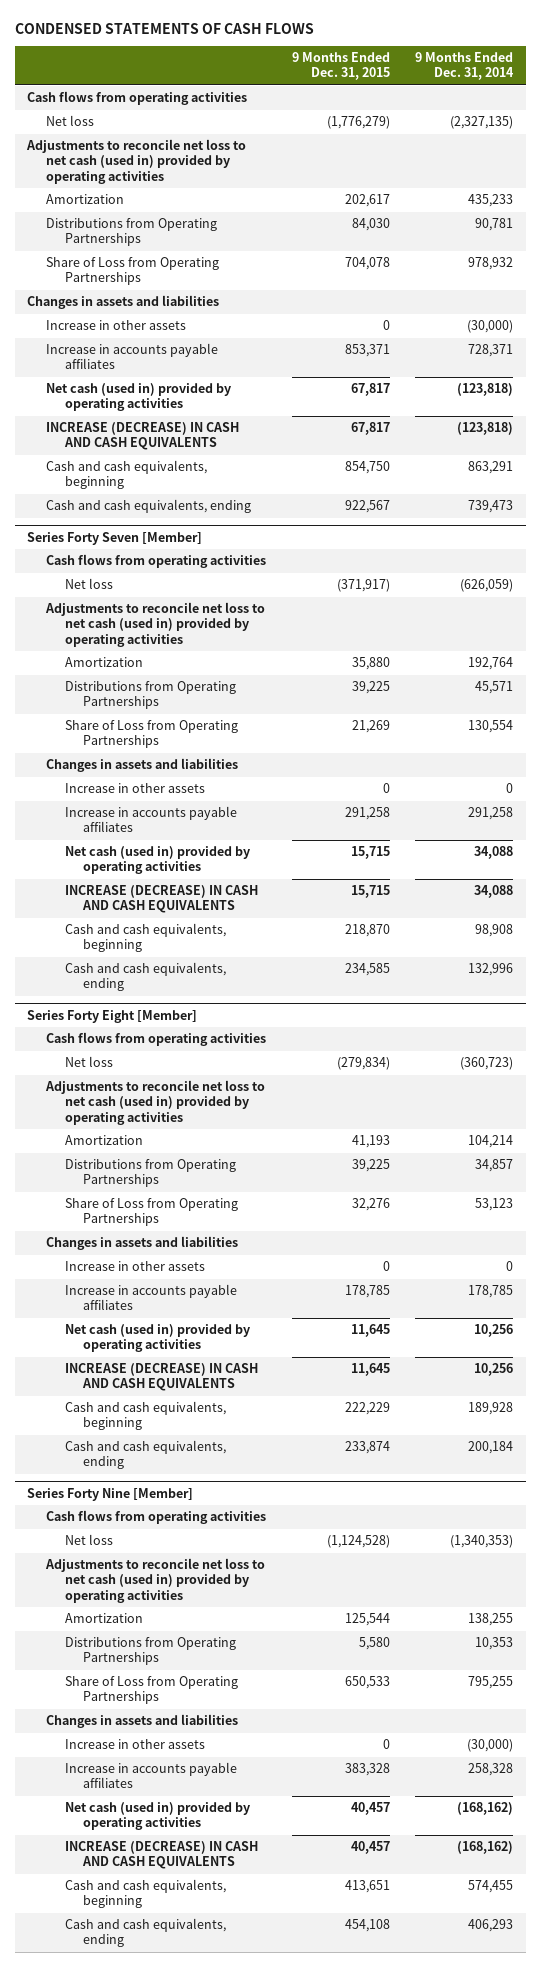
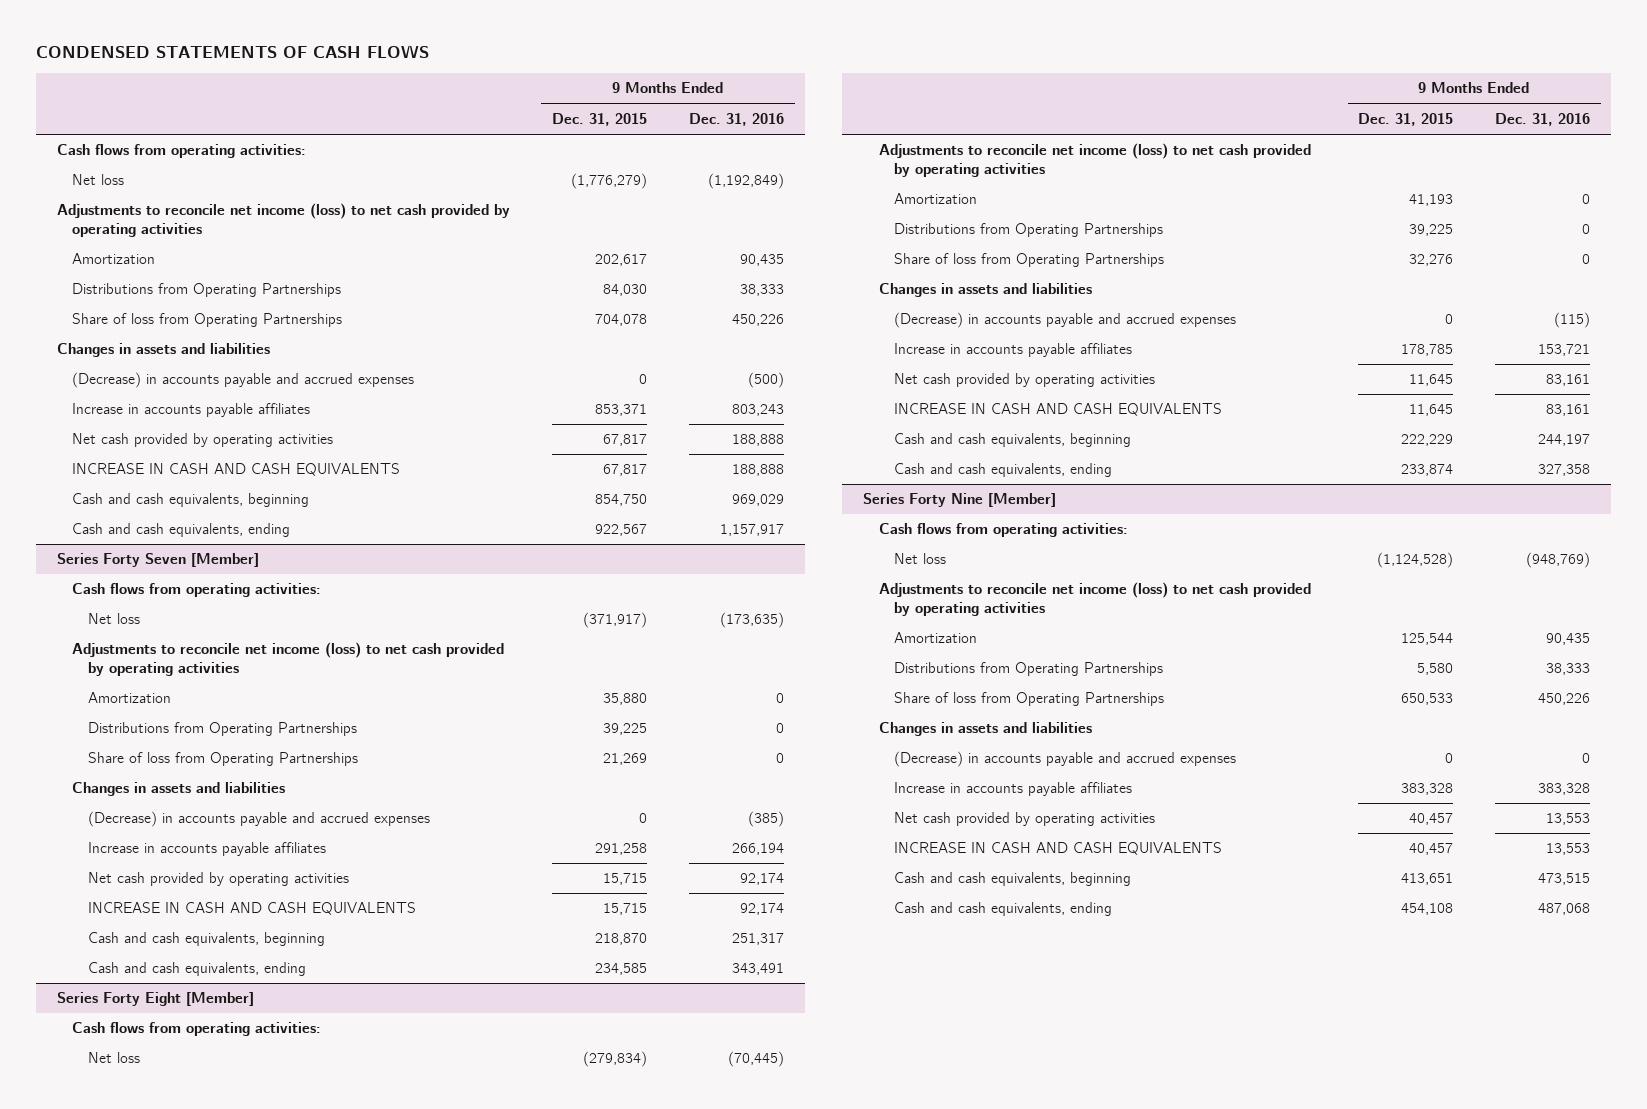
- | 9 Months Ended Dec. 31, 2015 | 9 Months Ended Dec. 31, 2014
+ | 9 Months Ended Dec. 31, 2015 | 9 Months Ended Dec. 31, 2016
- Cash flows from operating activities
+ Cash flows from operating activities:
- Adjustments to reconcile net loss to net cash (used in) provided by operating activities
+ Adjustments to reconcile net income (loss) to net cash provided by operating activities
- Share of Loss from Operating Partnerships | 704,078 | 978,932
+ Share of loss from Operating Partnerships | 704,078 | 450,226
- Increase in other assets | 0 | (30,000)
+ (Decrease) in accounts payable and accrued expenses | 0 | (500)
- Net cash (used in) provided by operating activities | 67,817 | (123,818)
- INCREASE (DECREASE) IN CASH AND CASH EQUIVALENTS | 67,817 | (123,818)
+ Net cash provided by operating activities | 67,817 | 188,888
+ INCREASE IN CASH AND CASH EQUIVALENTS | 67,817 | 188,888
@ Series Forty Seven [Member]
- Cash flows from operating activities
+ Cash flows from operating activities:
- Adjustments to reconcile net loss to net cash (used in) provided by operating activities
+ Adjustments to reconcile net income (loss) to net cash provided by operating activities
- Share of Loss from Operating Partnerships | 21,269 | 130,554
+ Share of loss from Operating Partnerships | 21,269 | 0
- Increase in other assets | 0 | 0
+ (Decrease) in accounts payable and accrued expenses | 0 | (385)
- Net cash (used in) provided by operating activities | 15,715 | 34,088
- INCREASE (DECREASE) IN CASH AND CASH EQUIVALENTS | 15,715 | 34,088
+ Net cash provided by operating activities | 15,715 | 92,174
+ INCREASE IN CASH AND CASH EQUIVALENTS | 15,715 | 92,174
@ Series Forty Eight [Member]
- Cash flows from operating activities
+ Cash flows from operating activities:
- Adjustments to reconcile net loss to net cash (used in) provided by operating activities
+ Adjustments to reconcile net income (loss) to net cash provided by operating activities
- Share of Loss from Operating Partnerships | 32,276 | 53,123
+ Share of loss from Operating Partnerships | 32,276 | 0
- Increase in other assets | 0 | 0
+ (Decrease) in accounts payable and accrued expenses | 0 | (115)
- Net cash (used in) provided by operating activities | 11,645 | 10,256
- INCREASE (DECREASE) IN CASH AND CASH EQUIVALENTS | 11,645 | 10,256
+ Net cash provided by operating activities | 11,645 | 83,161
+ INCREASE IN CASH AND CASH EQUIVALENTS | 11,645 | 83,161
@ Series Forty Nine [Member]
- Cash flows from operating activities
+ Cash flows from operating activities:
- Adjustments to reconcile net loss to net cash (used in) provided by operating activities
+ Adjustments to reconcile net income (loss) to net cash provided by operating activities
- Share of Loss from Operating Partnerships | 650,533 | 795,255
+ Share of loss from Operating Partnerships | 650,533 | 450,226
- Increase in other assets | 0 | (30,000)
+ (Decrease) in accounts payable and accrued expenses | 0 | 0
- Net cash (used in) provided by operating activities | 40,457 | (168,162)
- INCREASE (DECREASE) IN CASH AND CASH EQUIVALENTS | 40,457 | (168,162)
+ Net cash provided by operating activities | 40,457 | 13,553
+ INCREASE IN CASH AND CASH EQUIVALENTS | 40,457 | 13,553

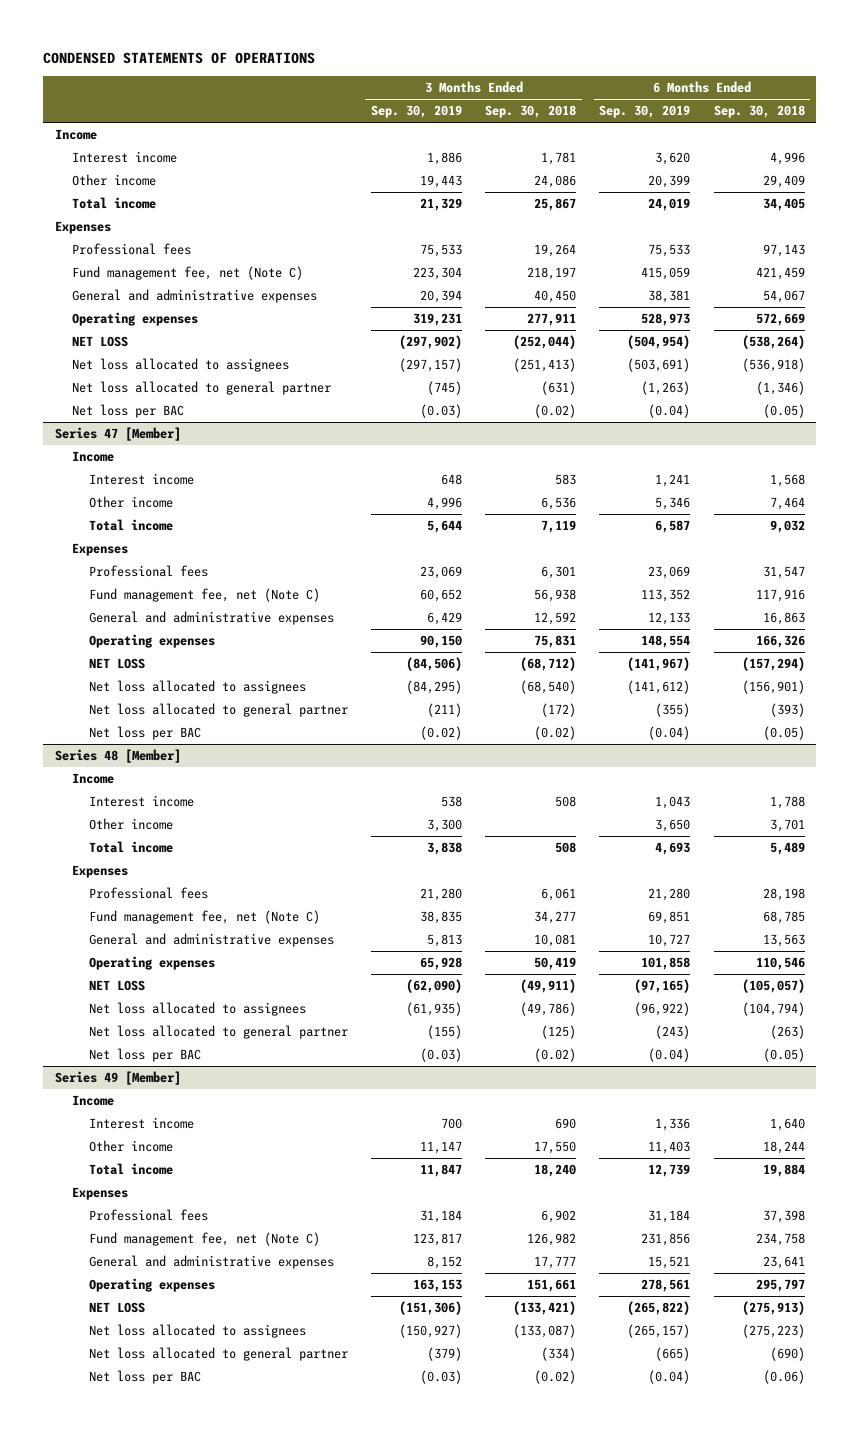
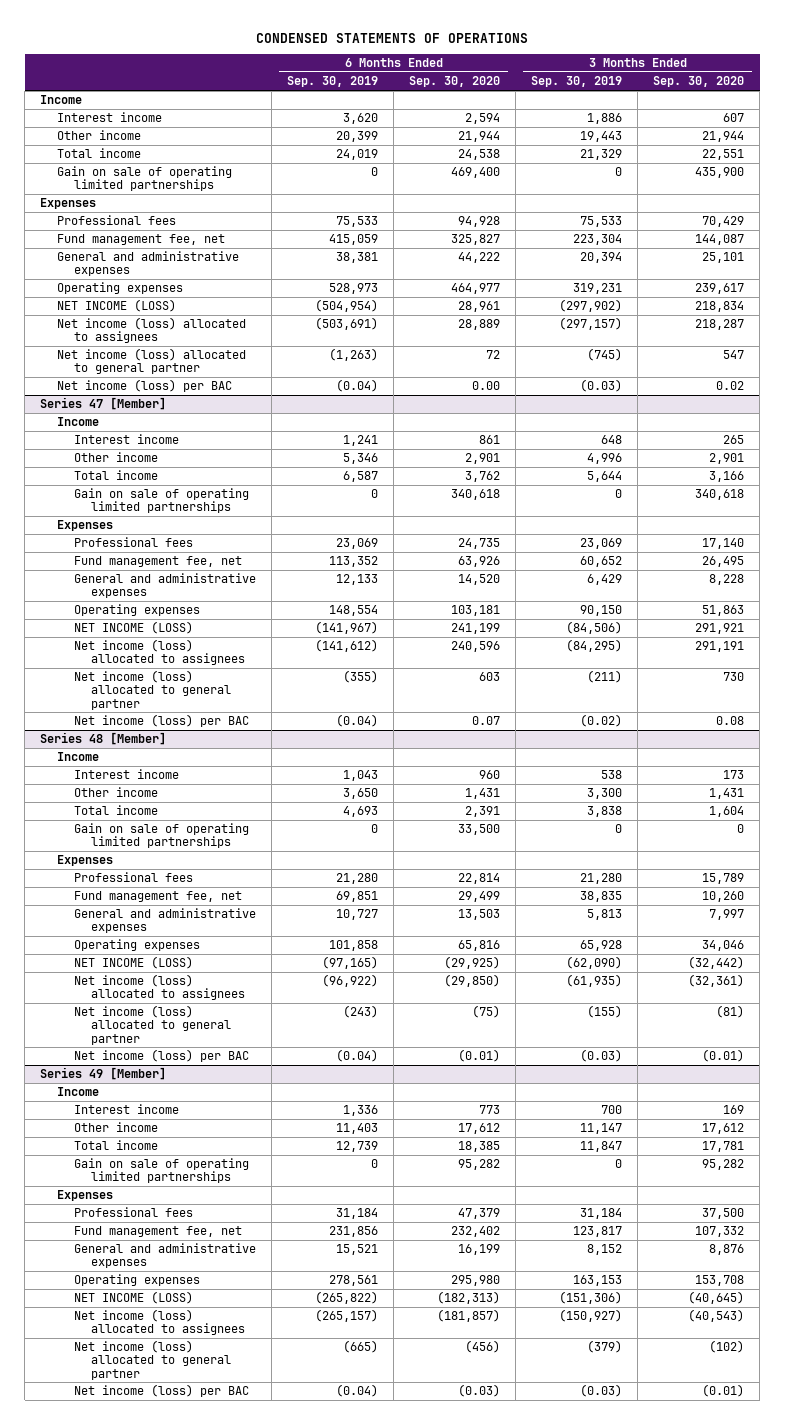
- | 3 Months Ended Sep. 30, 2019 | 3 Months Ended Sep. 30, 2018 | 6 Months Ended Sep. 30, 2019 | 6 Months Ended Sep. 30, 2018
+ | 6 Months Ended Sep. 30, 2019 | 6 Months Ended Sep. 30, 2020 | 3 Months Ended Sep. 30, 2019 | 3 Months Ended Sep. 30, 2020
+ Gain on sale of operating limited partnerships | 0 | 469,400 | 0 | 435,900
- Fund management fee, net (Note C) | 223,304 | 218,197 | 415,059 | 421,459
+ Fund management fee, net | 415,059 | 325,827 | 223,304 | 144,087
- NET LOSS | (297,902) | (252,044) | (504,954) | (538,264)
- Net loss allocated to assignees | (297,157) | (251,413) | (503,691) | (536,918)
- Net loss allocated to general partner | (745) | (631) | (1,263) | (1,346)
- Net loss per BAC | (0.03) | (0.02) | (0.04) | (0.05)
+ NET INCOME (LOSS) | (504,954) | 28,961 | (297,902) | 218,834
+ Net income (loss) allocated to assignees | (503,691) | 28,889 | (297,157) | 218,287
+ Net income (loss) allocated to general partner | (1,263) | 72 | (745) | 547
+ Net income (loss) per BAC | (0.04) | 0.00 | (0.03) | 0.02
@ Series 47 [Member]
+ Gain on sale of operating limited partnerships | 0 | 340,618 | 0 | 340,618
- Fund management fee, net (Note C) | 60,652 | 56,938 | 113,352 | 117,916
+ Fund management fee, net | 113,352 | 63,926 | 60,652 | 26,495
- NET LOSS | (84,506) | (68,712) | (141,967) | (157,294)
- Net loss allocated to assignees | (84,295) | (68,540) | (141,612) | (156,901)
- Net loss allocated to general partner | (211) | (172) | (355) | (393)
- Net loss per BAC | (0.02) | (0.02) | (0.04) | (0.05)
+ NET INCOME (LOSS) | (141,967) | 241,199 | (84,506) | 291,921
+ Net income (loss) allocated to assignees | (141,612) | 240,596 | (84,295) | 291,191
+ Net income (loss) allocated to general partner | (355) | 603 | (211) | 730
+ Net income (loss) per BAC | (0.04) | 0.07 | (0.02) | 0.08
@ Series 48 [Member]
+ Gain on sale of operating limited partnerships | 0 | 33,500 | 0 | 0
- Fund management fee, net (Note C) | 38,835 | 34,277 | 69,851 | 68,785
+ Fund management fee, net | 69,851 | 29,499 | 38,835 | 10,260
- NET LOSS | (62,090) | (49,911) | (97,165) | (105,057)
- Net loss allocated to assignees | (61,935) | (49,786) | (96,922) | (104,794)
- Net loss allocated to general partner | (155) | (125) | (243) | (263)
- Net loss per BAC | (0.03) | (0.02) | (0.04) | (0.05)
+ NET INCOME (LOSS) | (97,165) | (29,925) | (62,090) | (32,442)
+ Net income (loss) allocated to assignees | (96,922) | (29,850) | (61,935) | (32,361)
+ Net income (loss) allocated to general partner | (243) | (75) | (155) | (81)
+ Net income (loss) per BAC | (0.04) | (0.01) | (0.03) | (0.01)
@ Series 49 [Member]
+ Gain on sale of operating limited partnerships | 0 | 95,282 | 0 | 95,282
- Fund management fee, net (Note C) | 123,817 | 126,982 | 231,856 | 234,758
+ Fund management fee, net | 231,856 | 232,402 | 123,817 | 107,332
- NET LOSS | (151,306) | (133,421) | (265,822) | (275,913)
- Net loss allocated to assignees | (150,927) | (133,087) | (265,157) | (275,223)
- Net loss allocated to general partner | (379) | (334) | (665) | (690)
- Net loss per BAC | (0.03) | (0.02) | (0.04) | (0.06)
+ NET INCOME (LOSS) | (265,822) | (182,313) | (151,306) | (40,645)
+ Net income (loss) allocated to assignees | (265,157) | (181,857) | (150,927) | (40,543)
+ Net income (loss) allocated to general partner | (665) | (456) | (379) | (102)
+ Net income (loss) per BAC | (0.04) | (0.03) | (0.03) | (0.01)

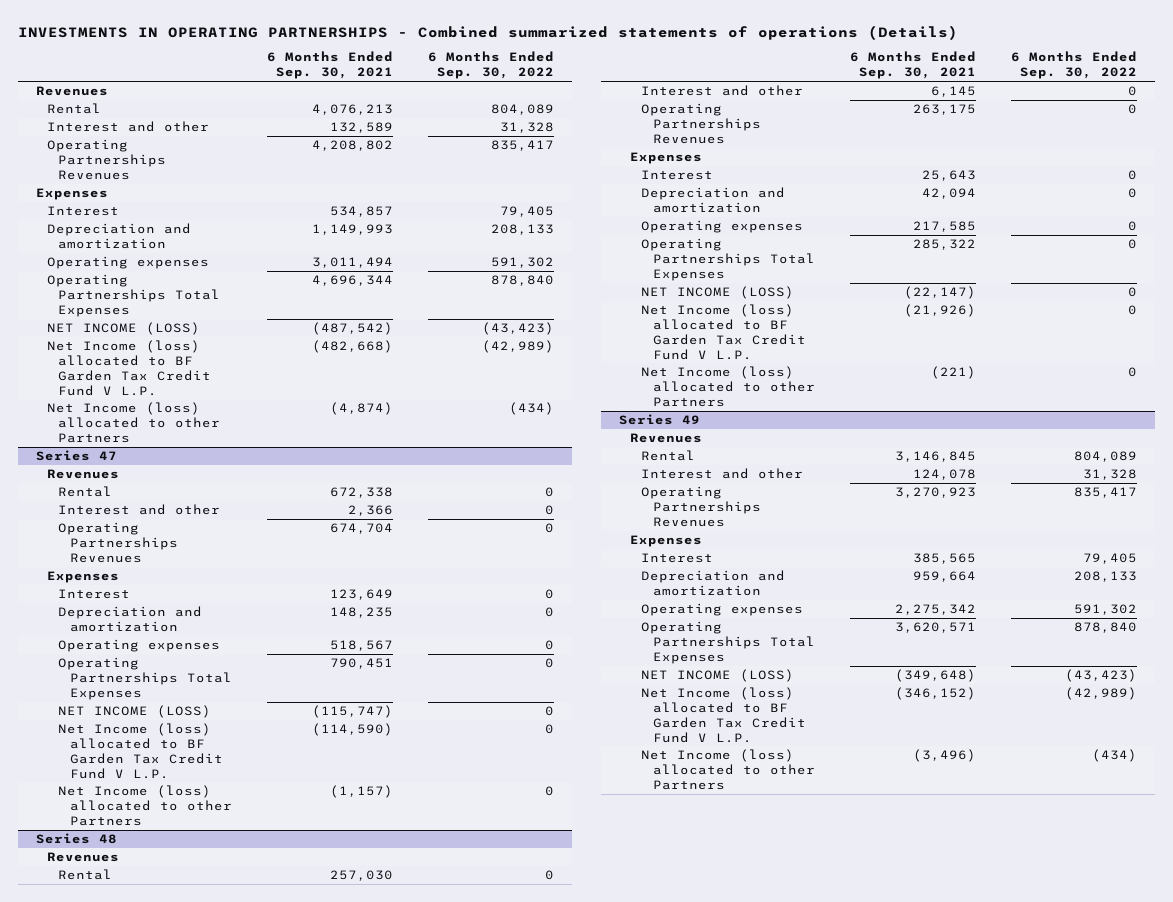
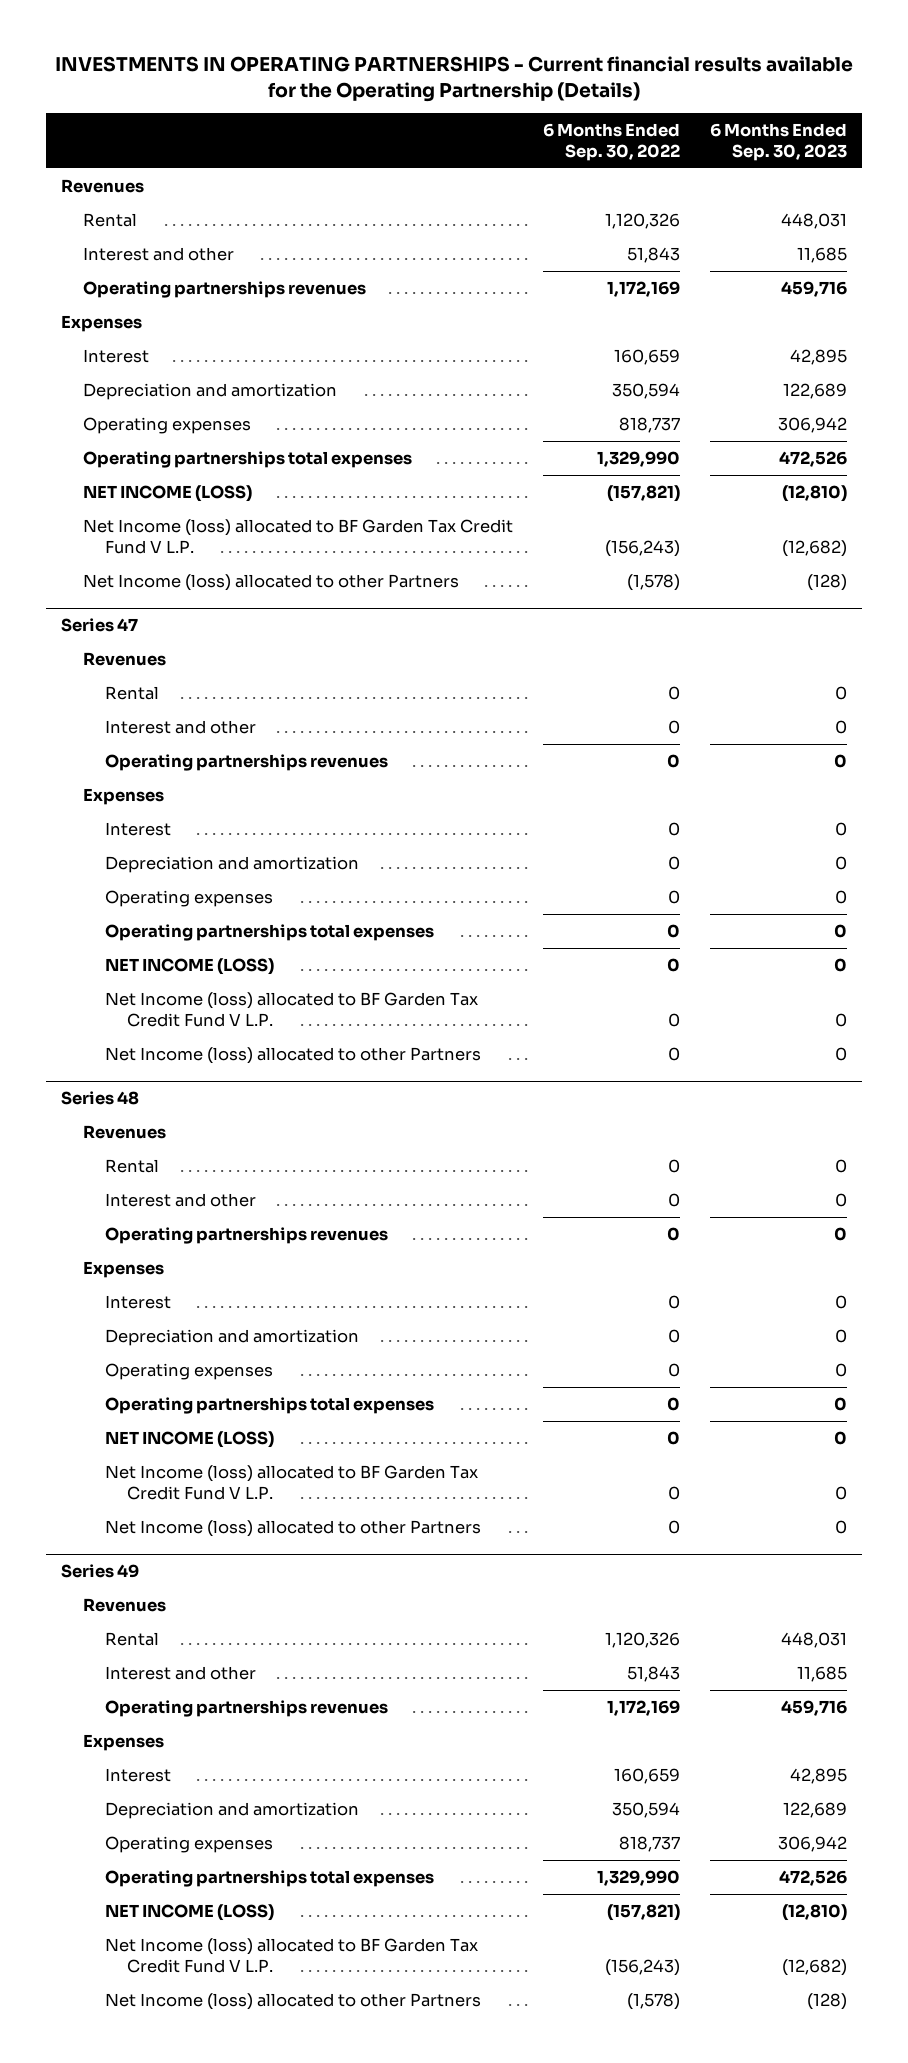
- INVESTMENTS IN OPERATING PARTNERSHIPS - Combined summarized statements of operations (Details)
+ INVESTMENTS IN OPERATING PARTNERSHIPS - Current financial results available for the Operating Partnership (Details)
- | 6 Months Ended Sep. 30, 2021 | 6 Months Ended Sep. 30, 2022
+ | 6 Months Ended Sep. 30, 2022 | 6 Months Ended Sep. 30, 2023
- Rental | 4,076,213 | 804,089
- Interest and other | 132,589 | 31,328
- Operating Partnerships Revenues | 4,208,802 | 835,417
+ Rental | 1,120,326 | 448,031
+ Interest and other | 51,843 | 11,685
+ Operating partnerships revenues | 1,172,169 | 459,716
- Interest | 534,857 | 79,405
- Depreciation and amortization | 1,149,993 | 208,133
- Operating expenses | 3,011,494 | 591,302
- Operating Partnerships Total Expenses | 4,696,344 | 878,840
- NET INCOME (LOSS) | (487,542) | (43,423)
- Net Income (loss) allocated to BF Garden Tax Credit Fund V L.P. | (482,668) | (42,989)
- Net Income (loss) allocated to other Partners | (4,874) | (434)
+ Interest | 160,659 | 42,895
+ Depreciation and amortization | 350,594 | 122,689
+ Operating expenses | 818,737 | 306,942
+ Operating partnerships total expenses | 1,329,990 | 472,526
+ NET INCOME (LOSS) | (157,821) | (12,810)
+ Net Income (loss) allocated to BF Garden Tax Credit Fund V L.P. | (156,243) | (12,682)
+ Net Income (loss) allocated to other Partners | (1,578) | (128)
@ Series 47
- Operating Partnerships Revenues | 674,704 | 0
+ Operating partnerships revenues | 0 | 0
- Operating Partnerships Total Expenses | 790,451 | 0
+ Operating partnerships total expenses | 0 | 0
@ Series 48
- Operating Partnerships Revenues | 263,175 | 0
+ Operating partnerships revenues | 0 | 0
- Operating Partnerships Total Expenses | 285,322 | 0
+ Operating partnerships total expenses | 0 | 0
@ Series 49
- Rental | 3,146,845 | 804,089
- Interest and other | 124,078 | 31,328
- Operating Partnerships Revenues | 3,270,923 | 835,417
+ Rental | 1,120,326 | 448,031
+ Interest and other | 51,843 | 11,685
+ Operating partnerships revenues | 1,172,169 | 459,716
- Interest | 385,565 | 79,405
- Depreciation and amortization | 959,664 | 208,133
- Operating expenses | 2,275,342 | 591,302
- Operating Partnerships Total Expenses | 3,620,571 | 878,840
- NET INCOME (LOSS) | (349,648) | (43,423)
- Net Income (loss) allocated to BF Garden Tax Credit Fund V L.P. | (346,152) | (42,989)
- Net Income (loss) allocated to other Partners | (3,496) | (434)
+ Interest | 160,659 | 42,895
+ Depreciation and amortization | 350,594 | 122,689
+ Operating expenses | 818,737 | 306,942
+ Operating partnerships total expenses | 1,329,990 | 472,526
+ NET INCOME (LOSS) | (157,821) | (12,810)
+ Net Income (loss) allocated to BF Garden Tax Credit Fund V L.P. | (156,243) | (12,682)
+ Net Income (loss) allocated to other Partners | (1,578) | (128)

